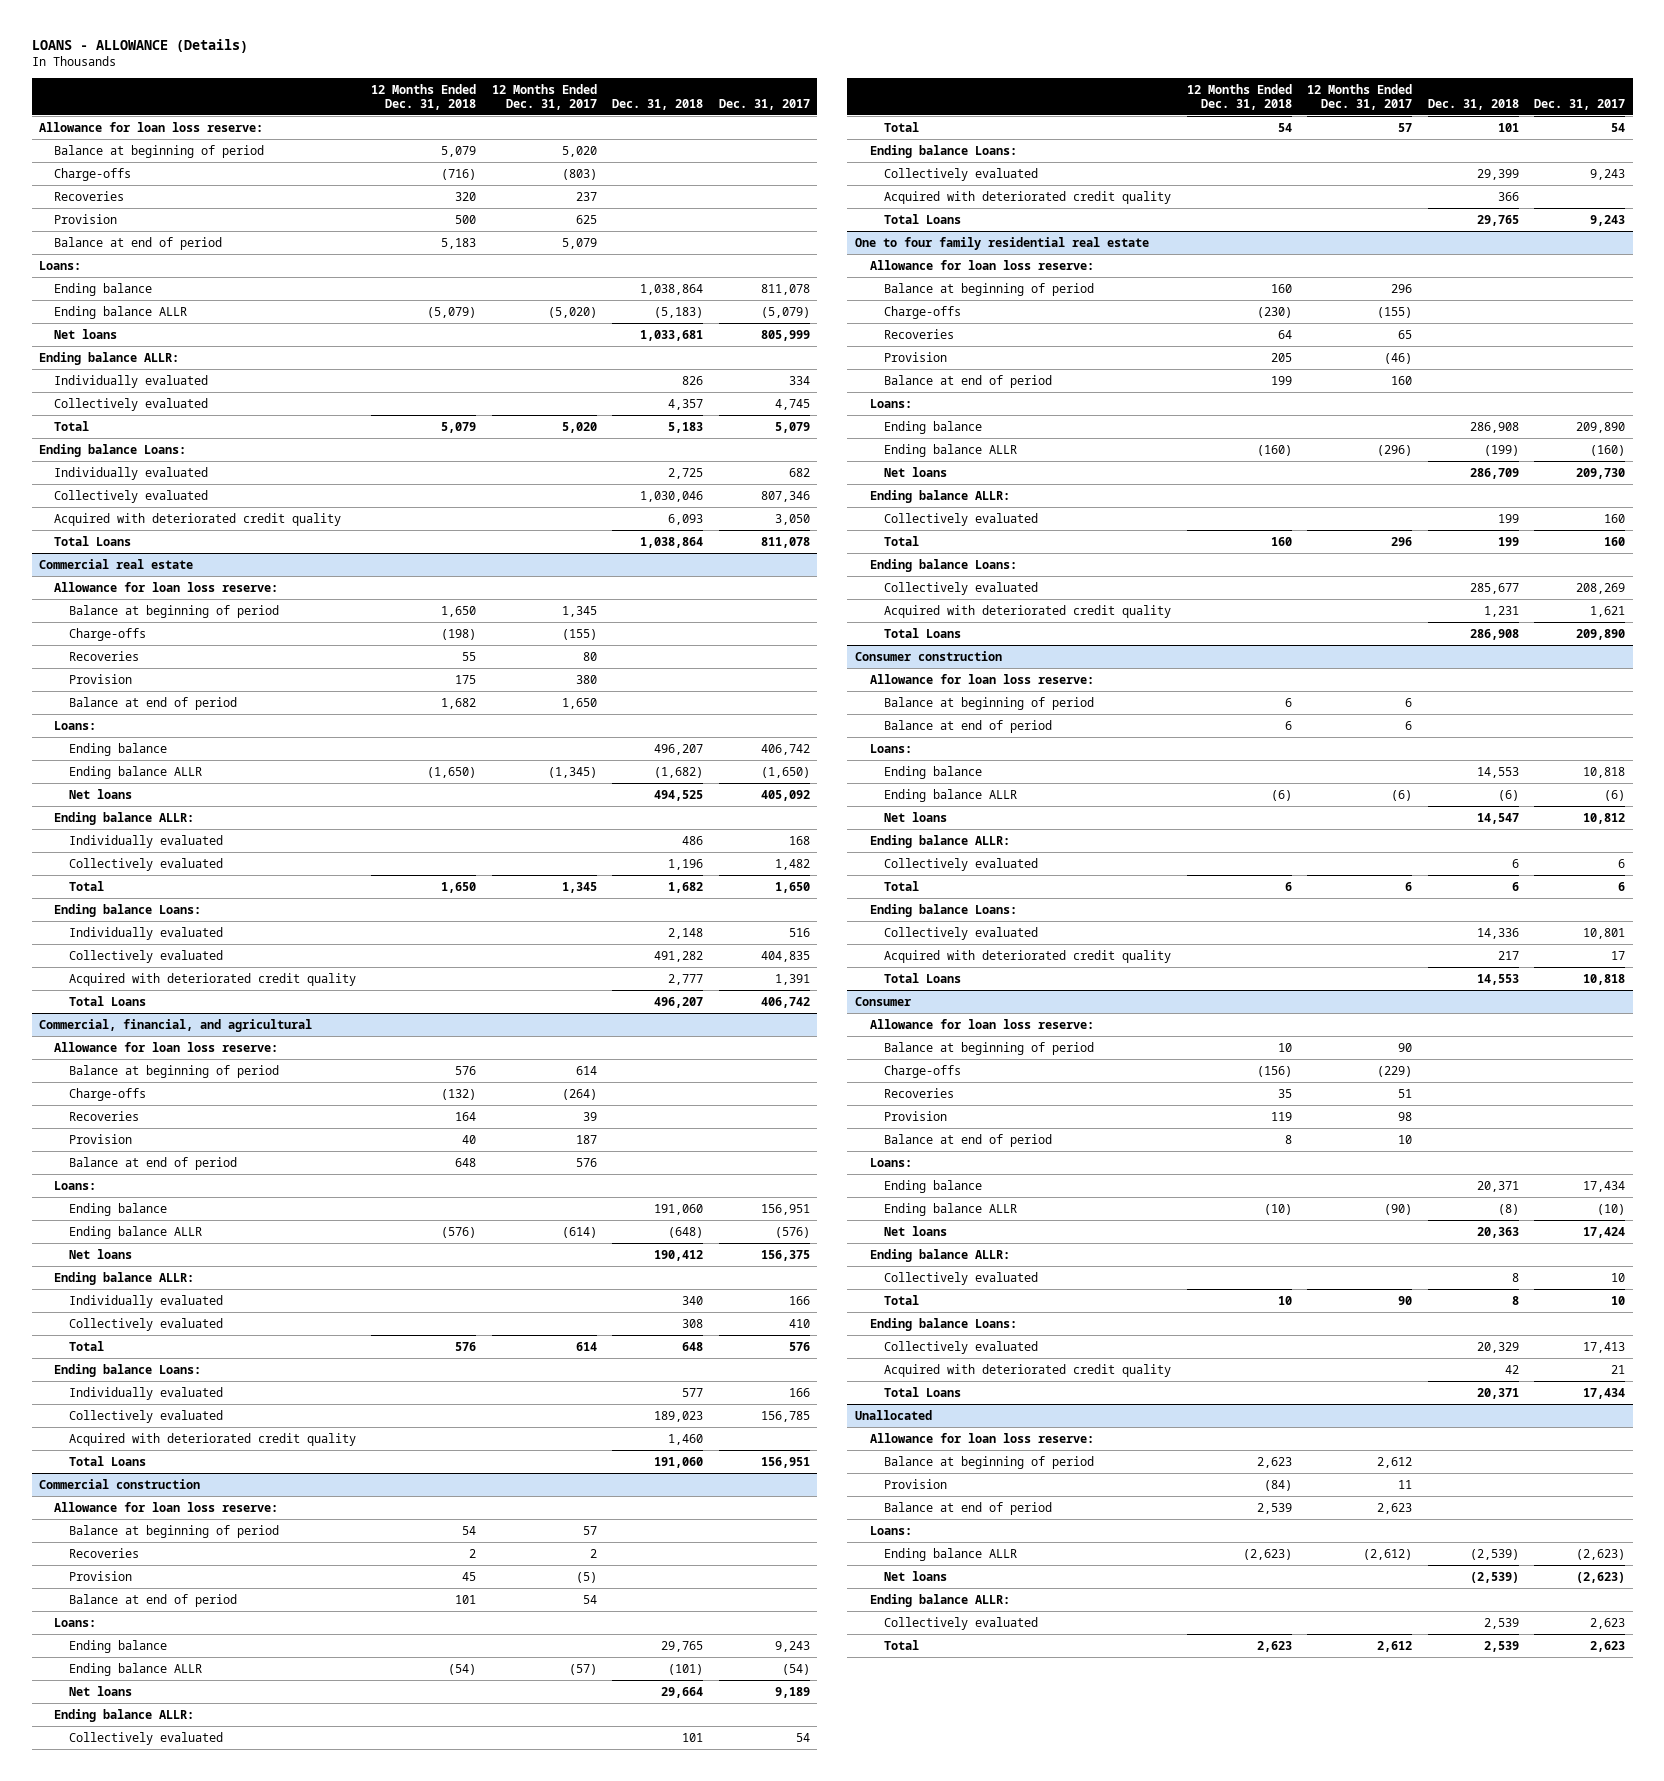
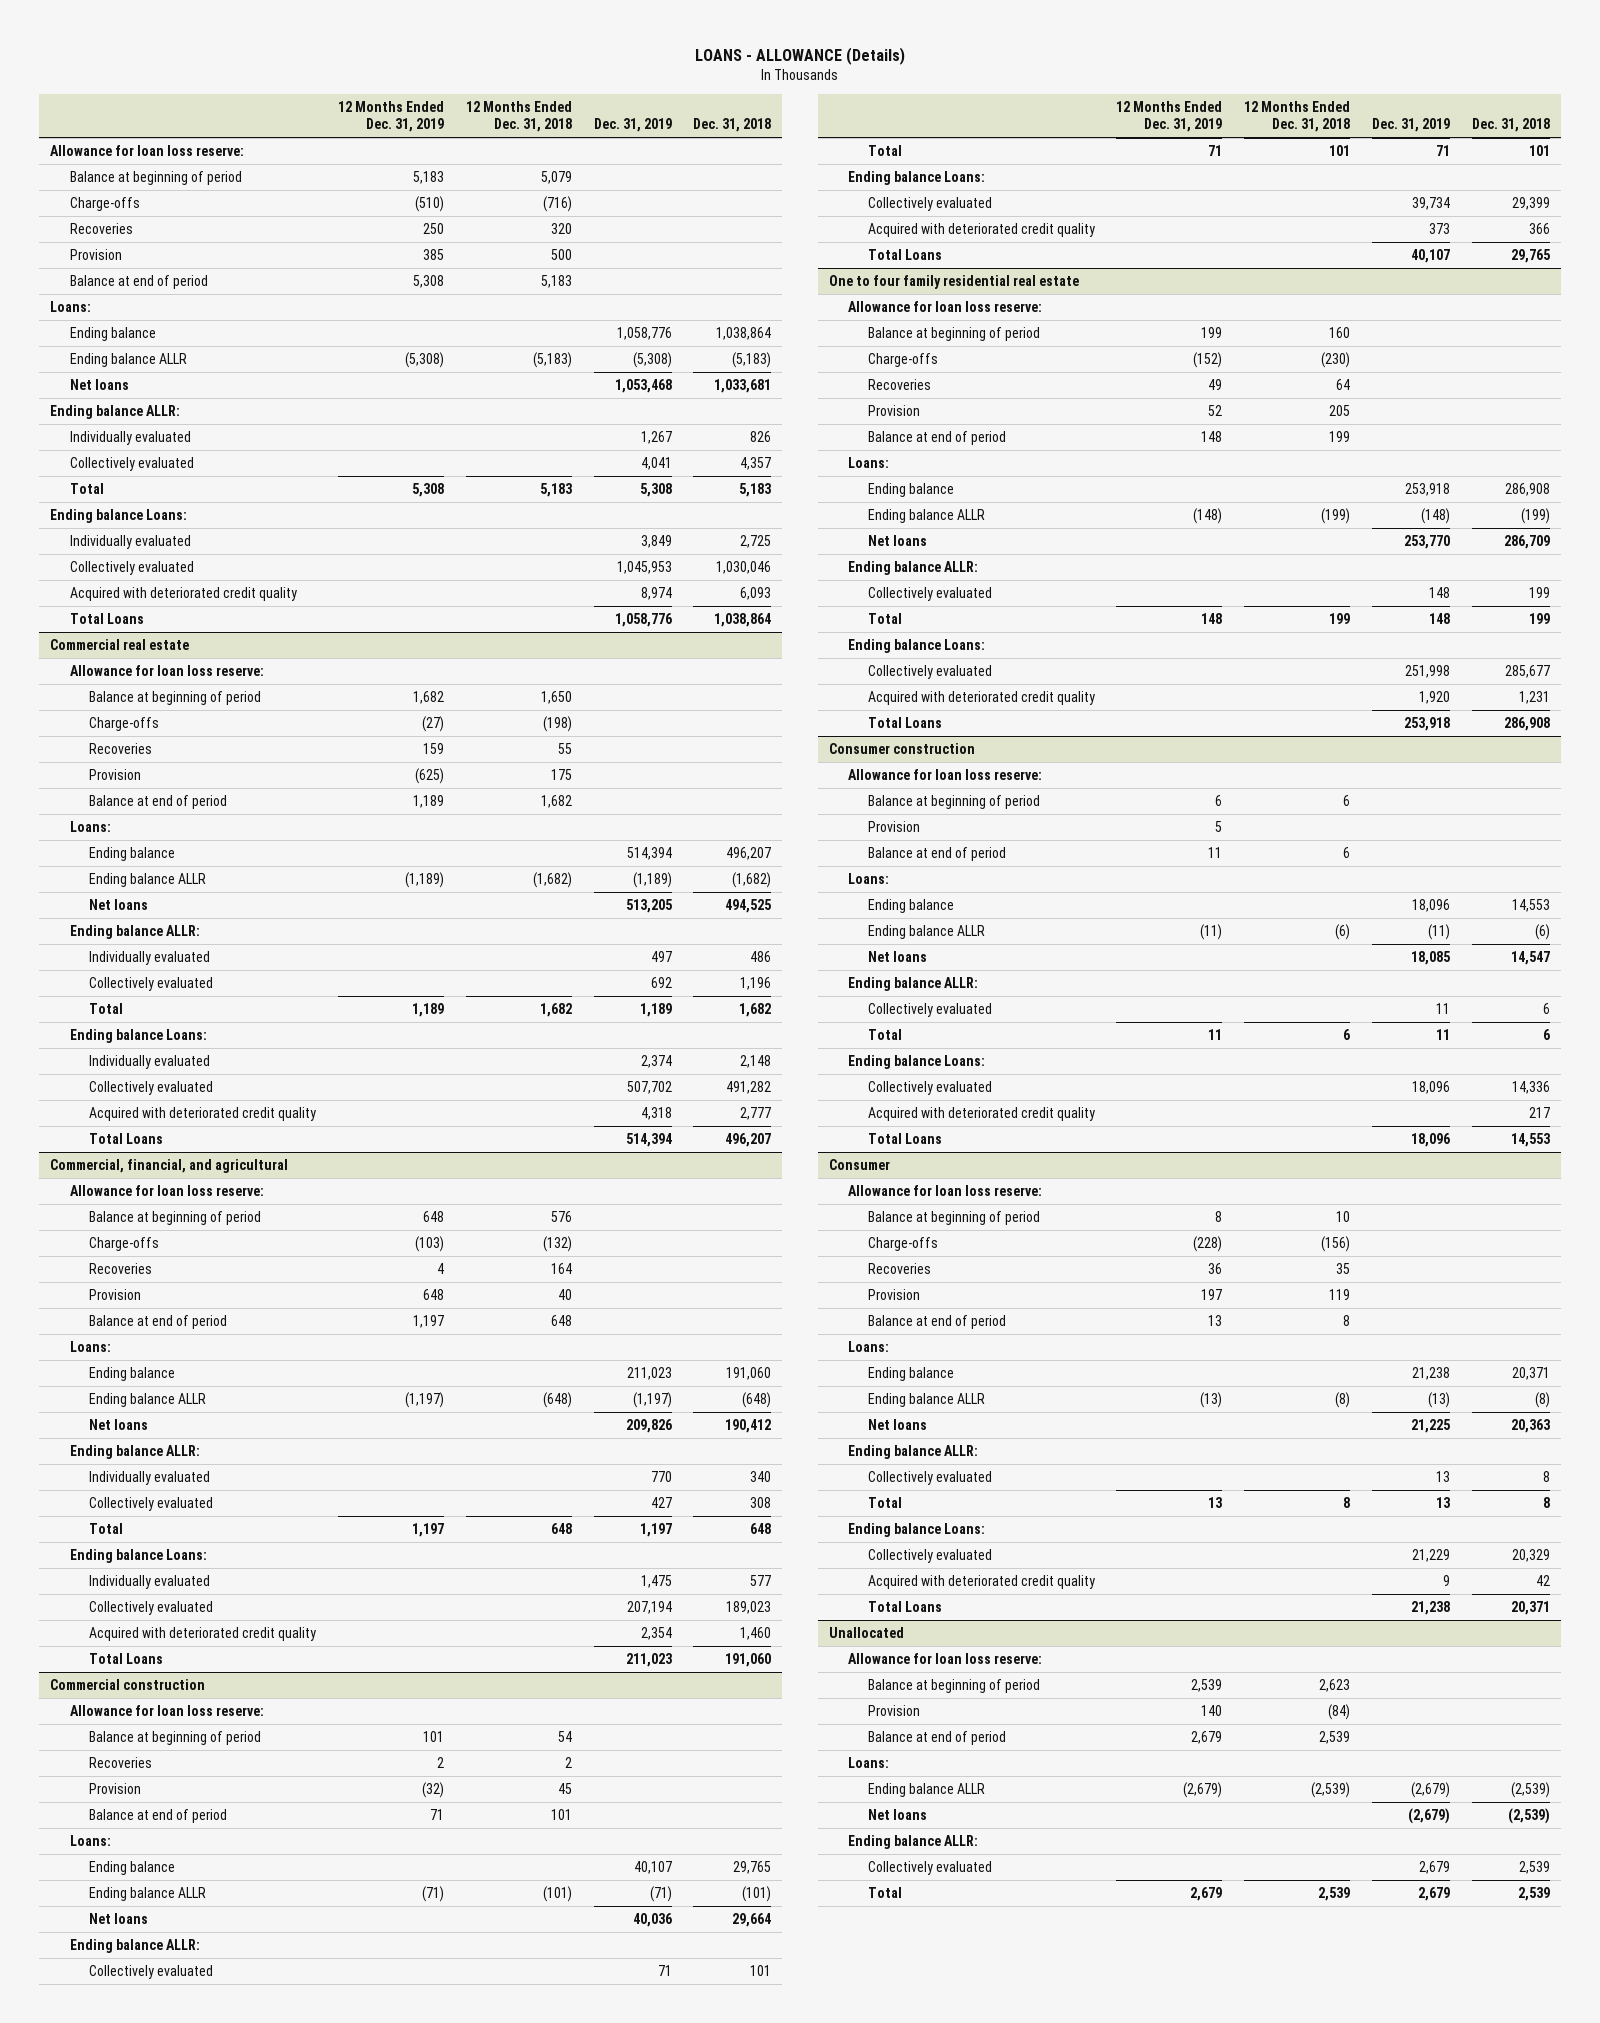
- | 12 Months Ended Dec. 31, 2018 | 12 Months Ended Dec. 31, 2017 | Dec. 31, 2018 | Dec. 31, 2017
+ | 12 Months Ended Dec. 31, 2019 | 12 Months Ended Dec. 31, 2018 | Dec. 31, 2019 | Dec. 31, 2018
- Ending balance ALLR | (5,079) | (5,020) | (5,183) | (5,079)
+ Ending balance ALLR | (5,308) | (5,183) | (5,308) | (5,183)
- Total | 5,079 | 5,020 | 5,183 | 5,079
+ Total | 5,308 | 5,183 | 5,308 | 5,183
@ Commercial real estate
- Ending balance ALLR | (1,650) | (1,345) | (1,682) | (1,650)
+ Ending balance ALLR | (1,189) | (1,682) | (1,189) | (1,682)
- Total | 1,650 | 1,345 | 1,682 | 1,650
+ Total | 1,189 | 1,682 | 1,189 | 1,682
@ Commercial, financial, and agricultural
- Ending balance ALLR | (576) | (614) | (648) | (576)
+ Ending balance ALLR | (1,197) | (648) | (1,197) | (648)
- Total | 576 | 614 | 648 | 576
+ Total | 1,197 | 648 | 1,197 | 648
@ Commercial construction
- Ending balance ALLR | (54) | (57) | (101) | (54)
+ Ending balance ALLR | (71) | (101) | (71) | (101)
- Total | 54 | 57 | 101 | 54
+ Total | 71 | 101 | 71 | 101
@ One to four family residential real estate
- Ending balance ALLR | (160) | (296) | (199) | (160)
+ Ending balance ALLR | (148) | (199) | (148) | (199)
- Total | 160 | 296 | 199 | 160
+ Total | 148 | 199 | 148 | 199
@ Consumer construction
+ Provision | 5 | | |
@ Consumer
- Ending balance ALLR | (10) | (90) | (8) | (10)
+ Ending balance ALLR | (13) | (8) | (13) | (8)
- Total | 10 | 90 | 8 | 10
+ Total | 13 | 8 | 13 | 8
@ Unallocated
- Ending balance ALLR | (2,623) | (2,612) | (2,539) | (2,623)
+ Ending balance ALLR | (2,679) | (2,539) | (2,679) | (2,539)
- Total | 2,623 | 2,612 | 2,539 | 2,623
+ Total | 2,679 | 2,539 | 2,679 | 2,539

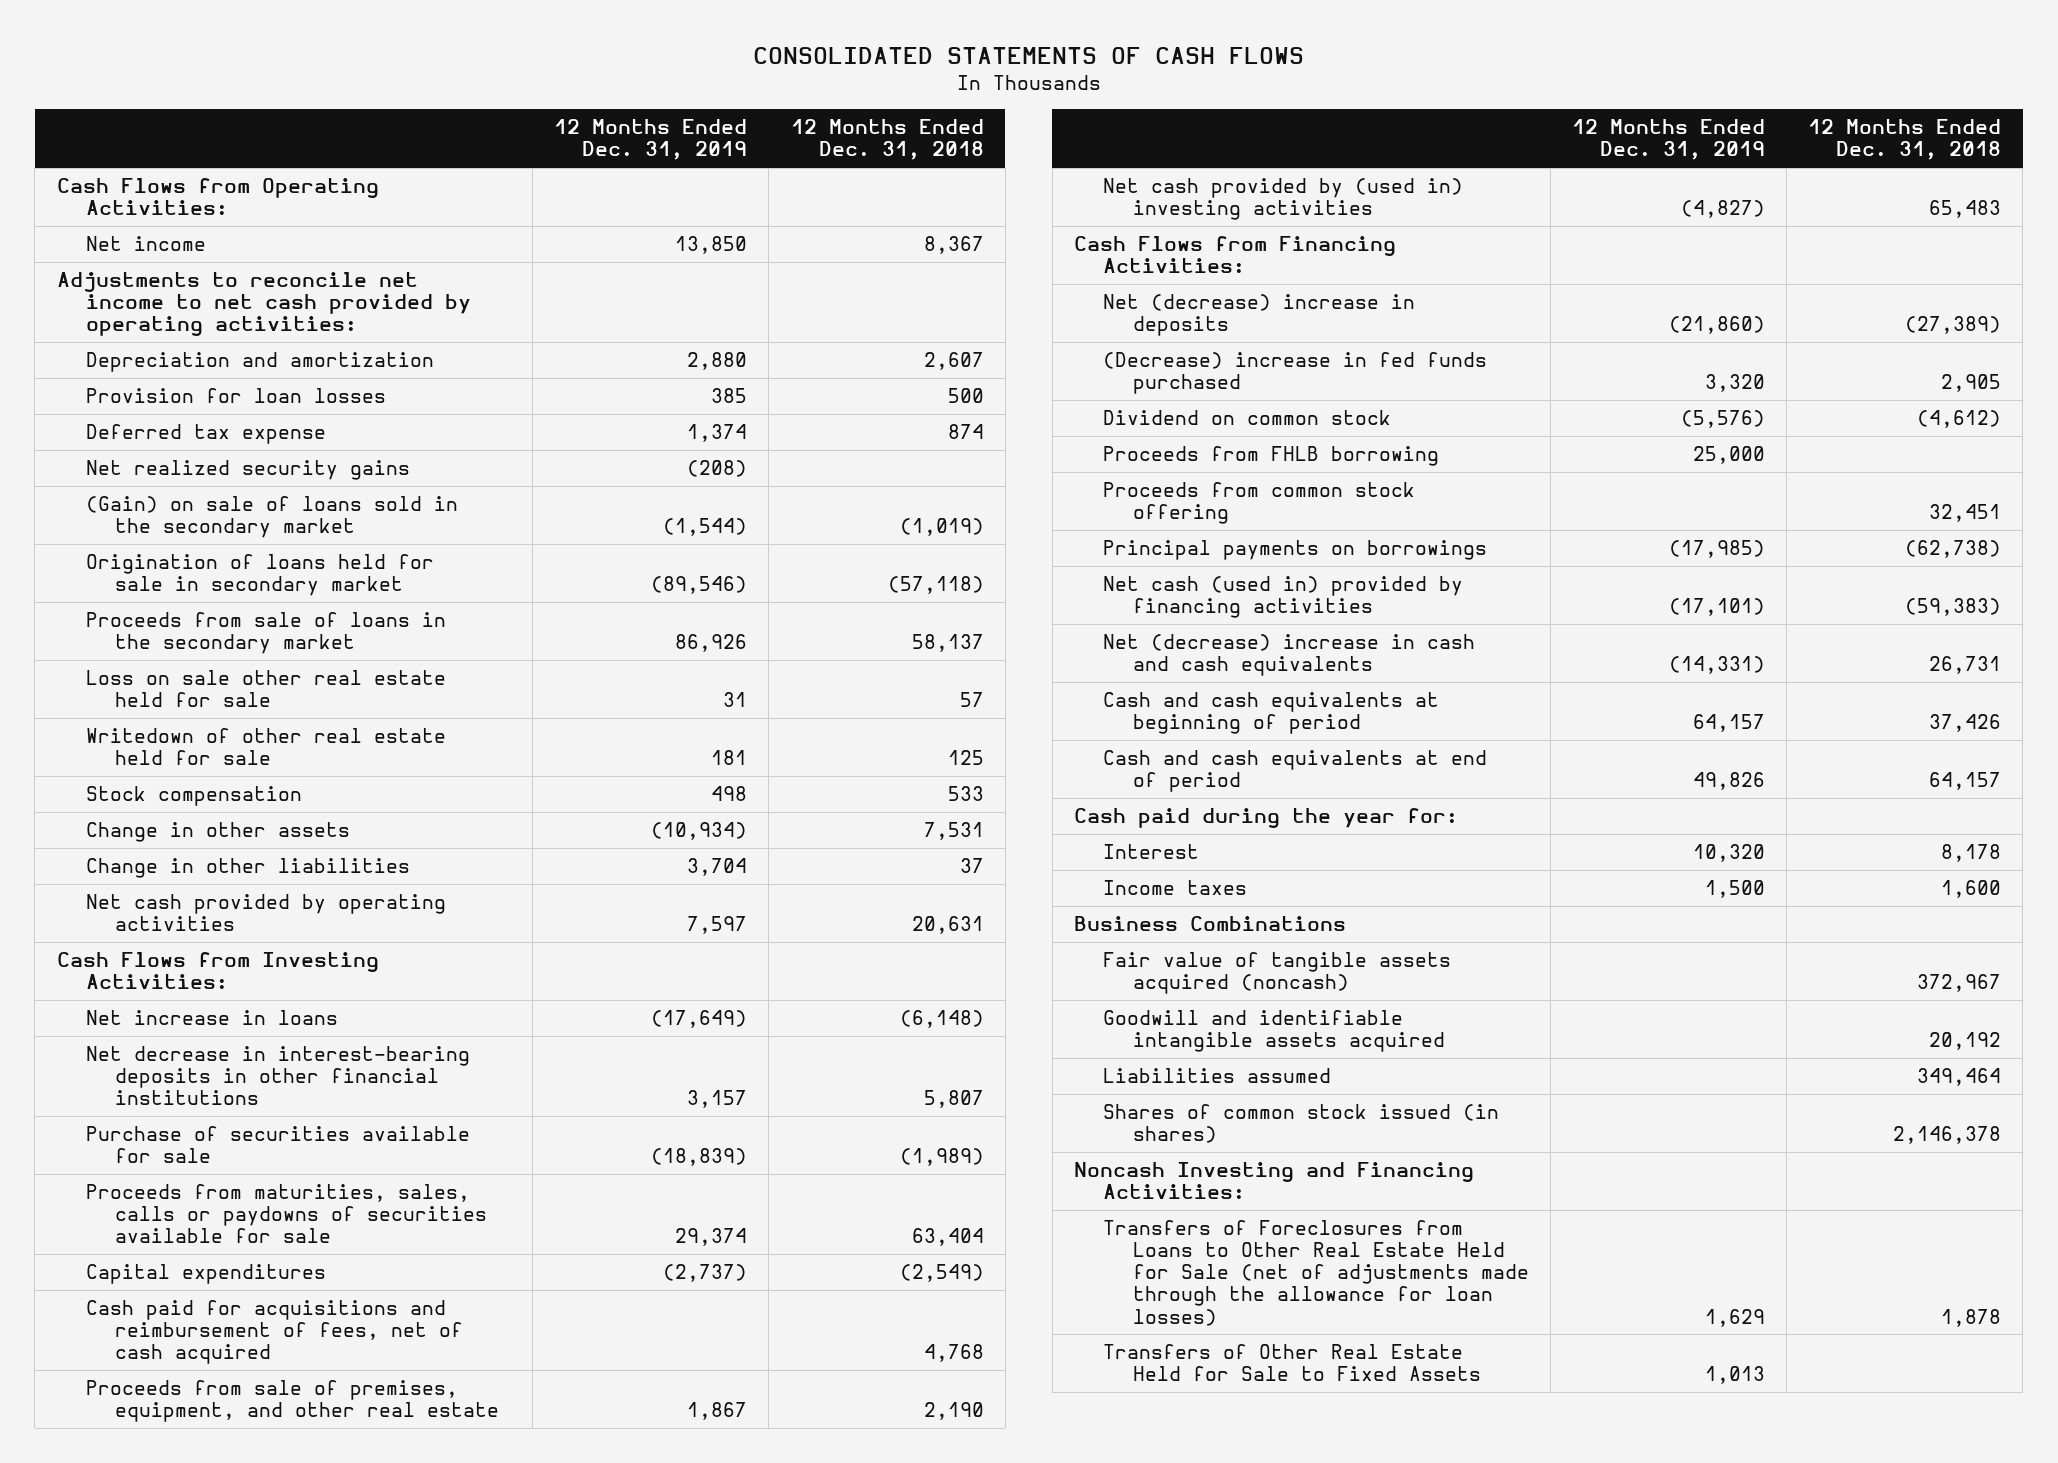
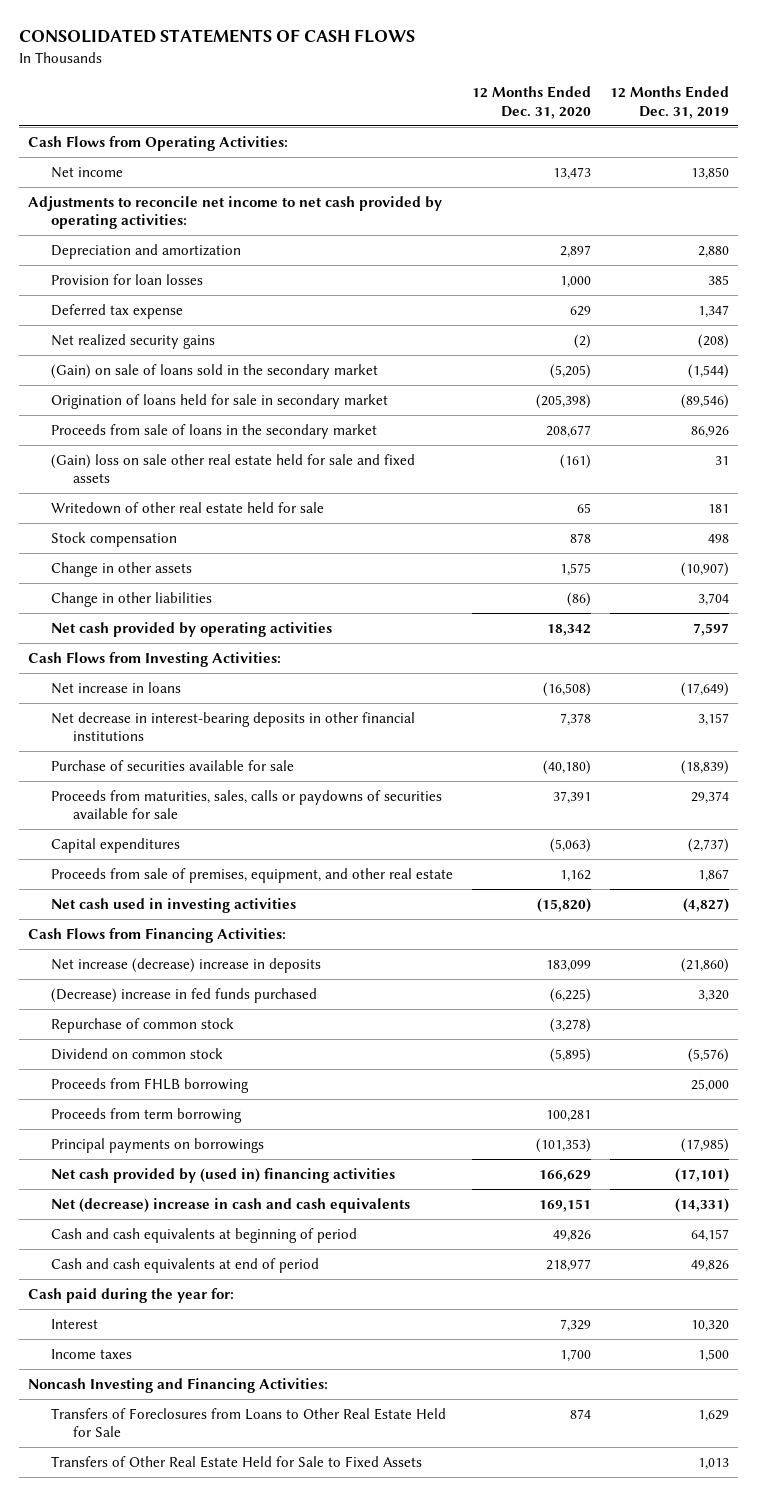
- | 12 Months Ended Dec. 31, 2019 | 12 Months Ended Dec. 31, 2018
+ | 12 Months Ended Dec. 31, 2020 | 12 Months Ended Dec. 31, 2019
- Deferred tax expense | 1,374 | 874
+ Deferred tax expense | 629 | 1,347
- Loss on sale other real estate held for sale | 31 | 57
+ (Gain) loss on sale other real estate held for sale and fixed assets | (161) | 31
- Change in other assets | (10,934) | 7,531
+ Change in other assets | 1,575 | (10,907)
- Cash paid for acquisitions and reimbursement of fees, net of cash acquired | | 4,768
- Net cash provided by (used in) investing activities | (4,827) | 65,483
+ Net cash used in investing activities | (15,820) | (4,827)
- Net (decrease) increase in deposits | (21,860) | (27,389)
+ Net increase (decrease) increase in deposits | 183,099 | (21,860)
+ Repurchase of common stock | (3,278) |
- Proceeds from common stock offering | | 32,451
+ Proceeds from term borrowing | 100,281 |
- Net cash (used in) provided by financing activities | (17,101) | (59,383)
+ Net cash provided by (used in) financing activities | 166,629 | (17,101)
- Business Combinations
- Fair value of tangible assets acquired (noncash) | | 372,967
- Goodwill and identifiable intangible assets acquired | | 20,192
- Liabilities assumed | | 349,464
- Shares of common stock issued (in shares) | | 2,146,378
- Transfers of Foreclosures from Loans to Other Real Estate Held for Sale (net of adjustments made through the allowance for loan losses) | 1,629 | 1,878
+ Transfers of Foreclosures from Loans to Other Real Estate Held for Sale | 874 | 1,629

